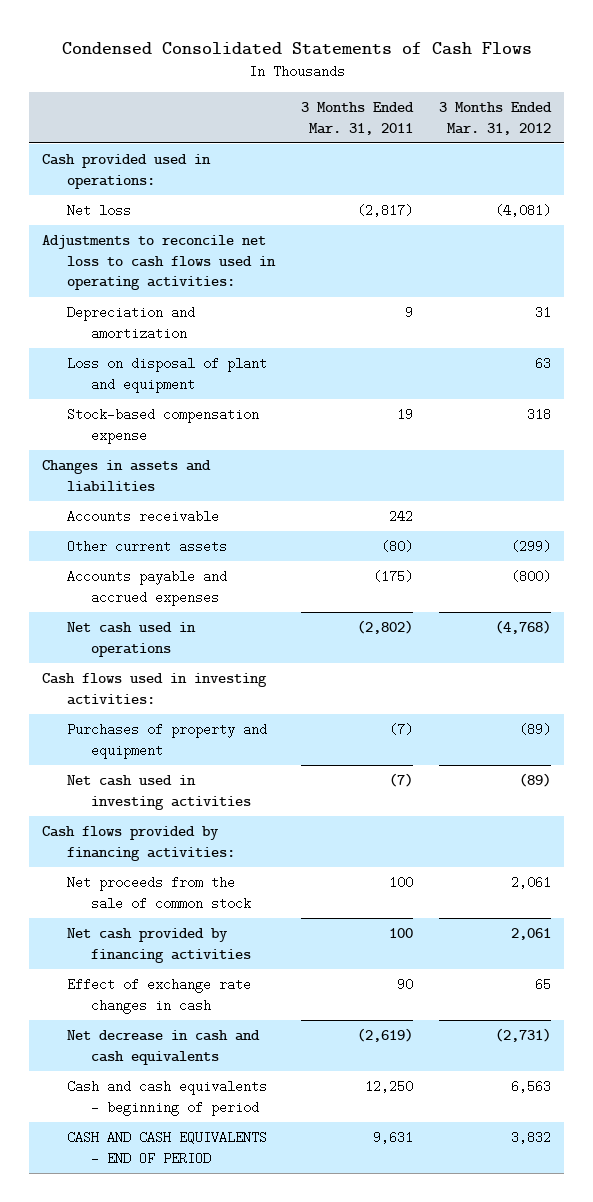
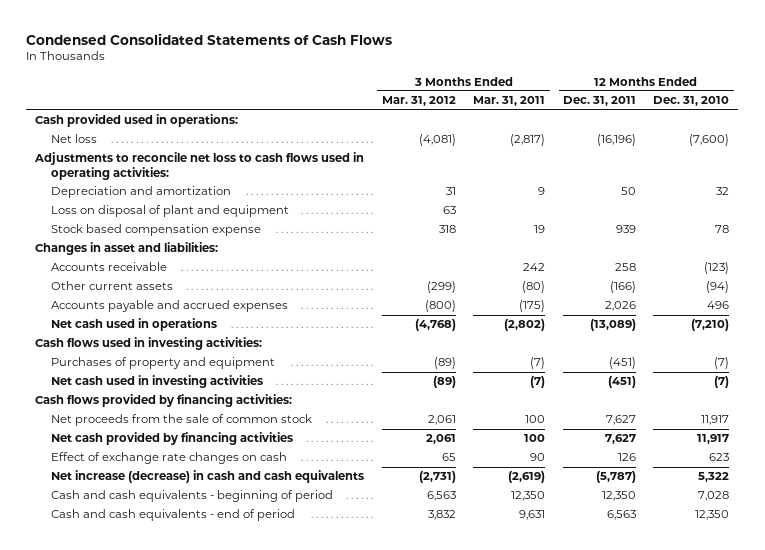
- | 3 Months Ended Mar. 31, 2011 | 3 Months Ended Mar. 31, 2012
+ | 3 Months Ended Mar. 31, 2012 | 3 Months Ended Mar. 31, 2011 | 12 Months Ended Dec. 31, 2011 | 12 Months Ended Dec. 31, 2010
- Stock-based compensation expense | 19 | 318
- Changes in assets and liabilities
+ Stock based compensation expense | 318 | 19 | 939 | 78
+ Changes in asset and liabilities:
- Effect of exchange rate changes in cash | 90 | 65
- Net decrease in cash and cash equivalents | (2,619) | (2,731)
- Cash and cash equivalents - beginning of period | 12,250 | 6,563
- CASH AND CASH EQUIVALENTS - END OF PERIOD | 9,631 | 3,832
+ Effect of exchange rate changes on cash | 65 | 90 | 126 | 623
+ Net increase (decrease) in cash and cash equivalents | (2,731) | (2,619) | (5,787) | 5,322
+ Cash and cash equivalents - beginning of period | 6,563 | 12,350 | 12,350 | 7,028
+ Cash and cash equivalents - end of period | 3,832 | 9,631 | 6,563 | 12,350

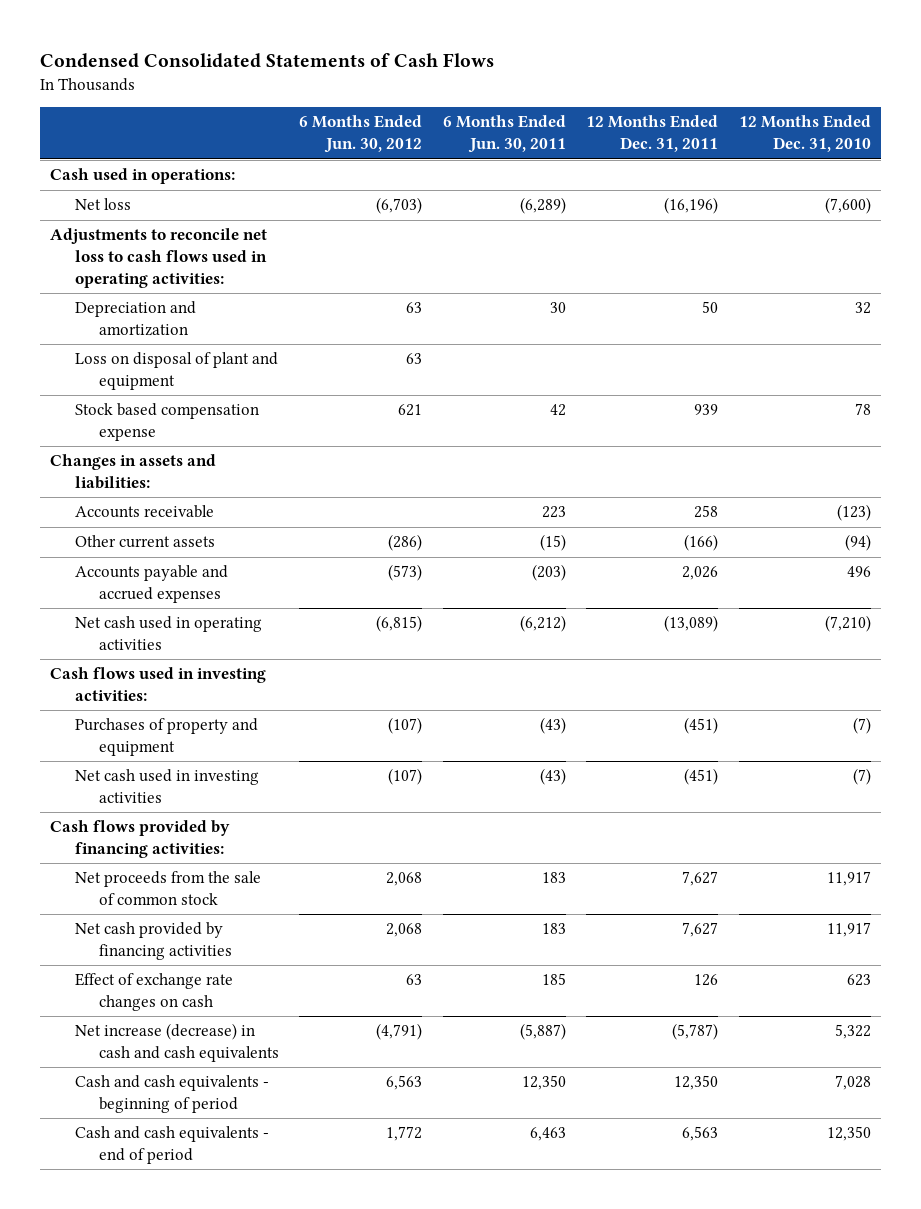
- | 3 Months Ended Mar. 31, 2012 | 3 Months Ended Mar. 31, 2011 | 12 Months Ended Dec. 31, 2011 | 12 Months Ended Dec. 31, 2010
+ | 6 Months Ended Jun. 30, 2012 | 6 Months Ended Jun. 30, 2011 | 12 Months Ended Dec. 31, 2011 | 12 Months Ended Dec. 31, 2010
- Cash provided used in operations:
+ Cash used in operations:
- Changes in asset and liabilities:
+ Changes in assets and liabilities:
- Net cash used in operations | (4,768) | (2,802) | (13,089) | (7,210)
+ Net cash used in operating activities | (6,815) | (6,212) | (13,089) | (7,210)

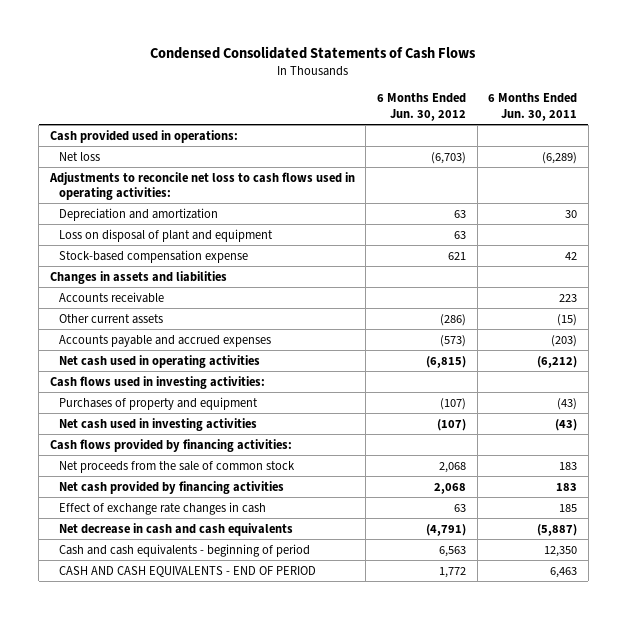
- | 6 Months Ended Jun. 30, 2012 | 6 Months Ended Jun. 30, 2011 | 12 Months Ended Dec. 31, 2011 | 12 Months Ended Dec. 31, 2010
+ | 6 Months Ended Jun. 30, 2012 | 6 Months Ended Jun. 30, 2011
- Cash used in operations:
+ Cash provided used in operations:
- Stock based compensation expense | 621 | 42 | 939 | 78
- Changes in assets and liabilities:
+ Stock-based compensation expense | 621 | 42
+ Changes in assets and liabilities
- Effect of exchange rate changes on cash | 63 | 185 | 126 | 623
- Net increase (decrease) in cash and cash equivalents | (4,791) | (5,887) | (5,787) | 5,322
+ Effect of exchange rate changes in cash | 63 | 185
+ Net decrease in cash and cash equivalents | (4,791) | (5,887)
- Cash and cash equivalents - end of period | 1,772 | 6,463 | 6,563 | 12,350
+ CASH AND CASH EQUIVALENTS - END OF PERIOD | 1,772 | 6,463

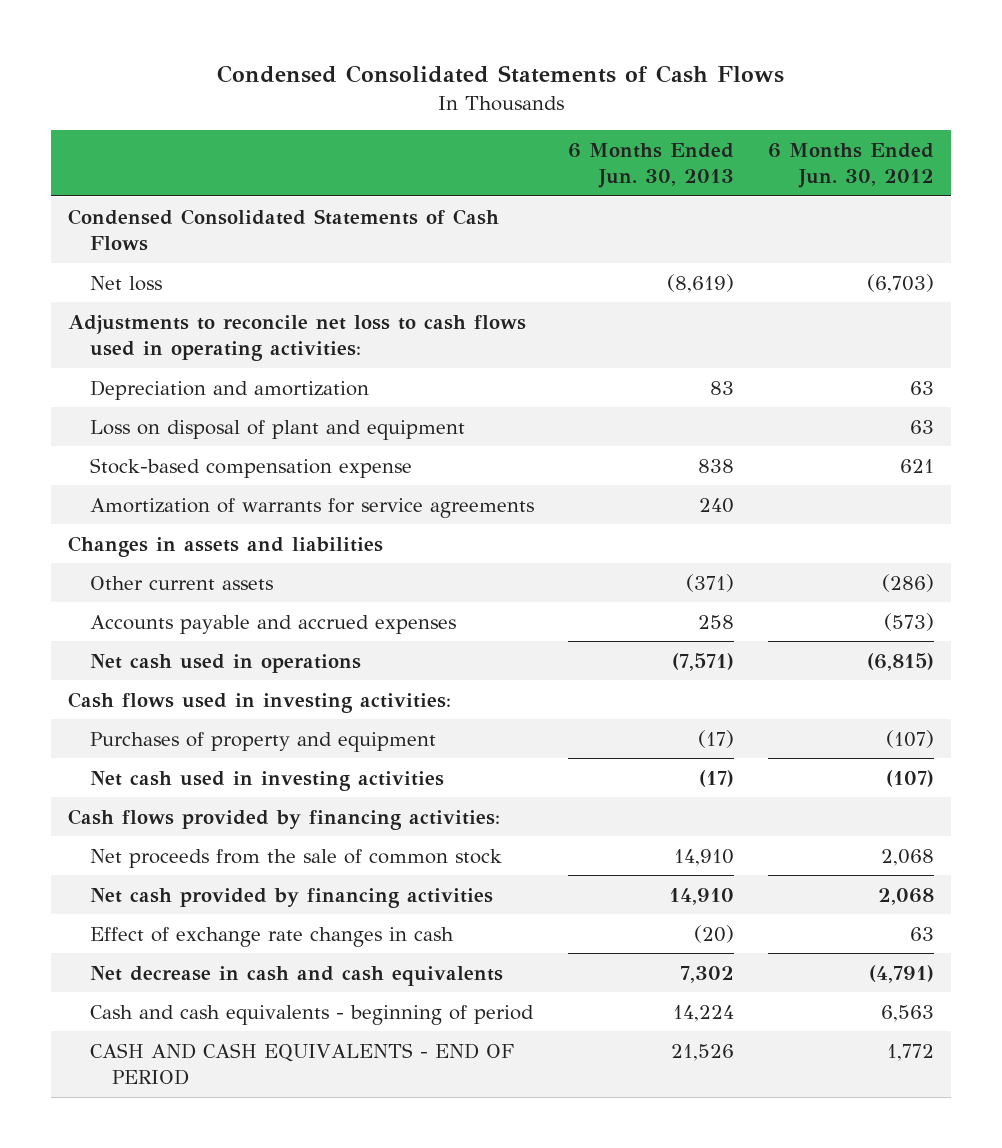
- | 6 Months Ended Jun. 30, 2012 | 6 Months Ended Jun. 30, 2011
+ | 6 Months Ended Jun. 30, 2013 | 6 Months Ended Jun. 30, 2012
- Cash provided used in operations:
+ Condensed Consolidated Statements of Cash Flows
+ Amortization of warrants for service agreements | 240 |
- Accounts receivable | | 223
- Net cash used in operating activities | (6,815) | (6,212)
+ Net cash used in operations | (7,571) | (6,815)

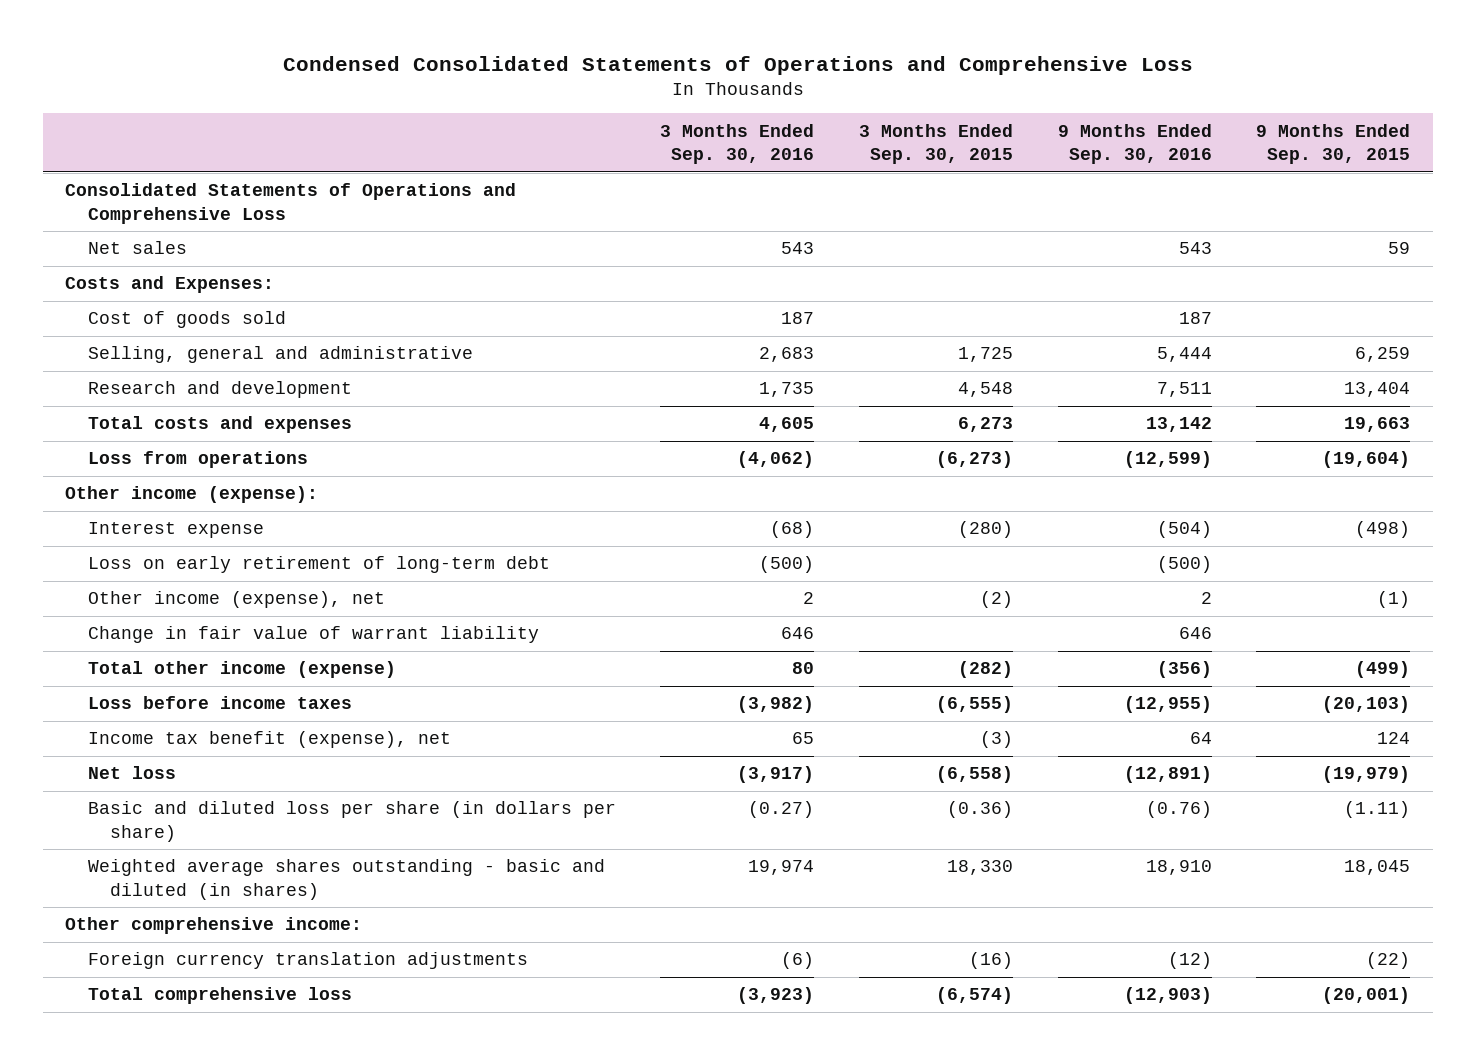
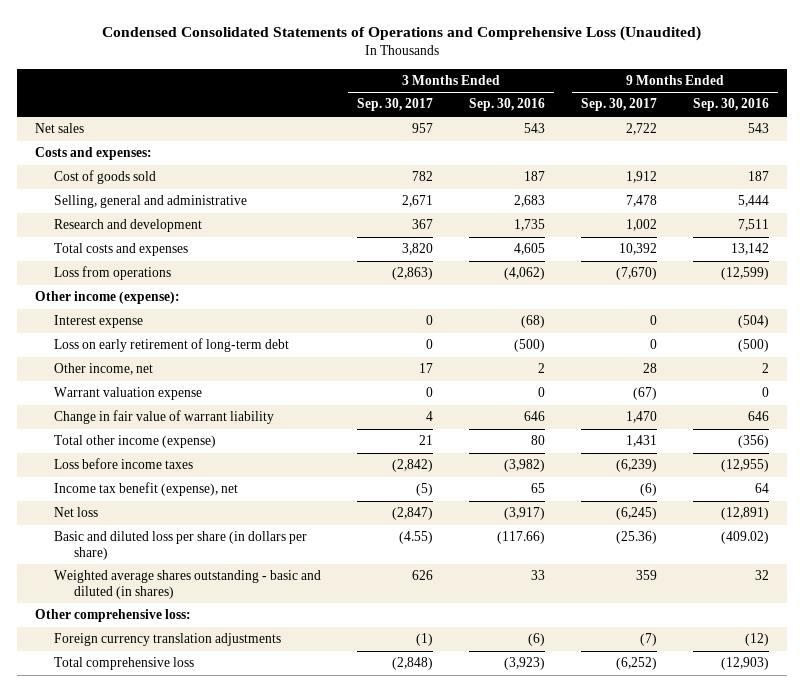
- Condensed Consolidated Statements of Operations and Comprehensive Loss
+ Condensed Consolidated Statements of Operations and Comprehensive Loss (Unaudited)
- | 3 Months Ended Sep. 30, 2016 | 3 Months Ended Sep. 30, 2015 | 9 Months Ended Sep. 30, 2016 | 9 Months Ended Sep. 30, 2015
+ | 3 Months Ended Sep. 30, 2017 | 3 Months Ended Sep. 30, 2016 | 9 Months Ended Sep. 30, 2017 | 9 Months Ended Sep. 30, 2016
- Consolidated Statements of Operations and Comprehensive Loss
- Costs and Expenses:
+ Costs and expenses:
- Other income (expense), net | 2 | (2) | 2 | (1)
+ Other income, net | 17 | 2 | 28 | 2
+ Warrant valuation expense | 0 | 0 | (67) | 0
- Basic and diluted loss per share (in dollars per share) | (0.27) | (0.36) | (0.76) | (1.11)
- Weighted average shares outstanding - basic and diluted (in shares) | 19,974 | 18,330 | 18,910 | 18,045
- Other comprehensive income:
+ Basic and diluted loss per share (in dollars per share) | (4.55) | (117.66) | (25.36) | (409.02)
+ Weighted average shares outstanding - basic and diluted (in shares) | 626 | 33 | 359 | 32
+ Other comprehensive loss:

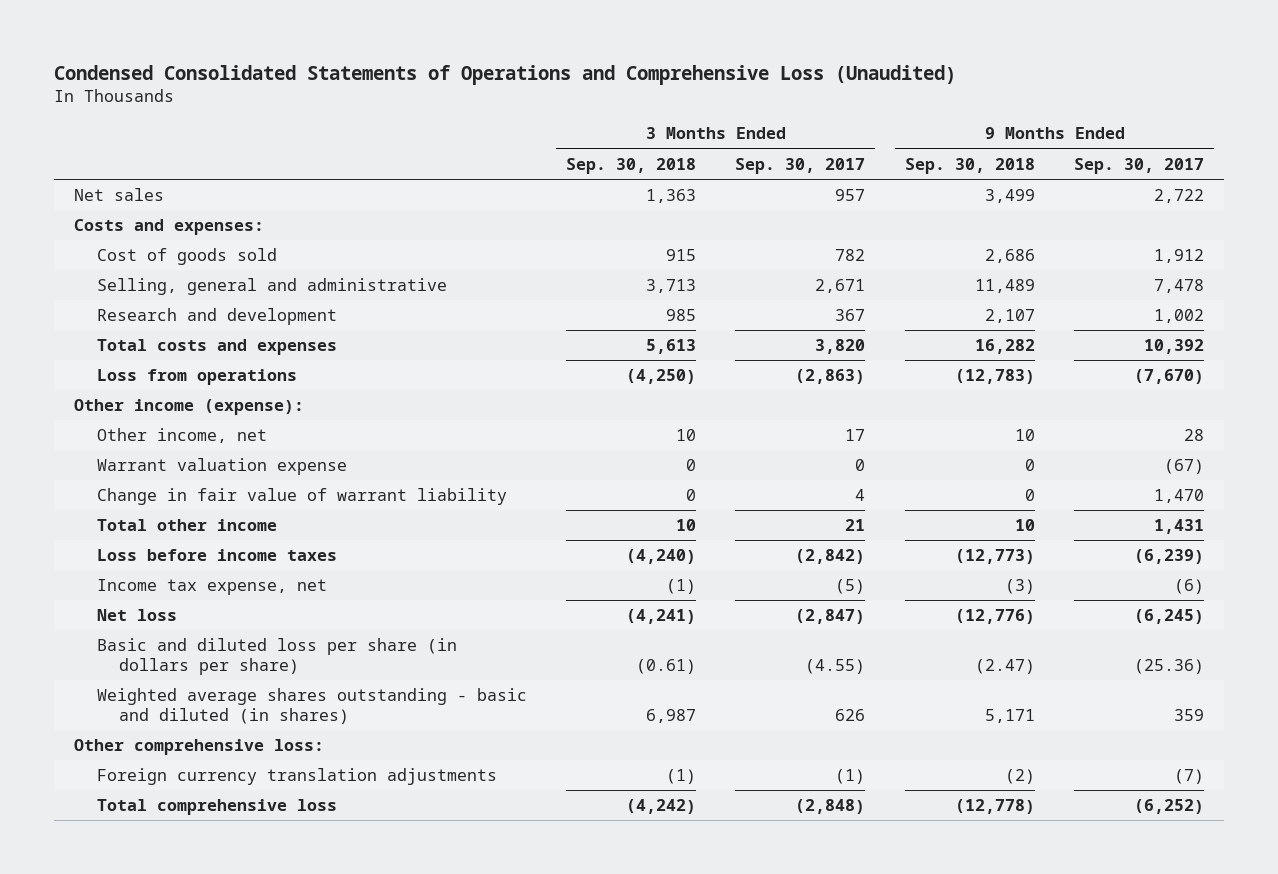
- | 3 Months Ended Sep. 30, 2017 | 3 Months Ended Sep. 30, 2016 | 9 Months Ended Sep. 30, 2017 | 9 Months Ended Sep. 30, 2016
+ | 3 Months Ended Sep. 30, 2018 | 3 Months Ended Sep. 30, 2017 | 9 Months Ended Sep. 30, 2018 | 9 Months Ended Sep. 30, 2017
- Interest expense | 0 | (68) | 0 | (504)
- Loss on early retirement of long-term debt | 0 | (500) | 0 | (500)
- Total other income (expense) | 21 | 80 | 1,431 | (356)
+ Total other income | 10 | 21 | 10 | 1,431
- Income tax benefit (expense), net | (5) | 65 | (6) | 64
+ Income tax expense, net | (1) | (5) | (3) | (6)

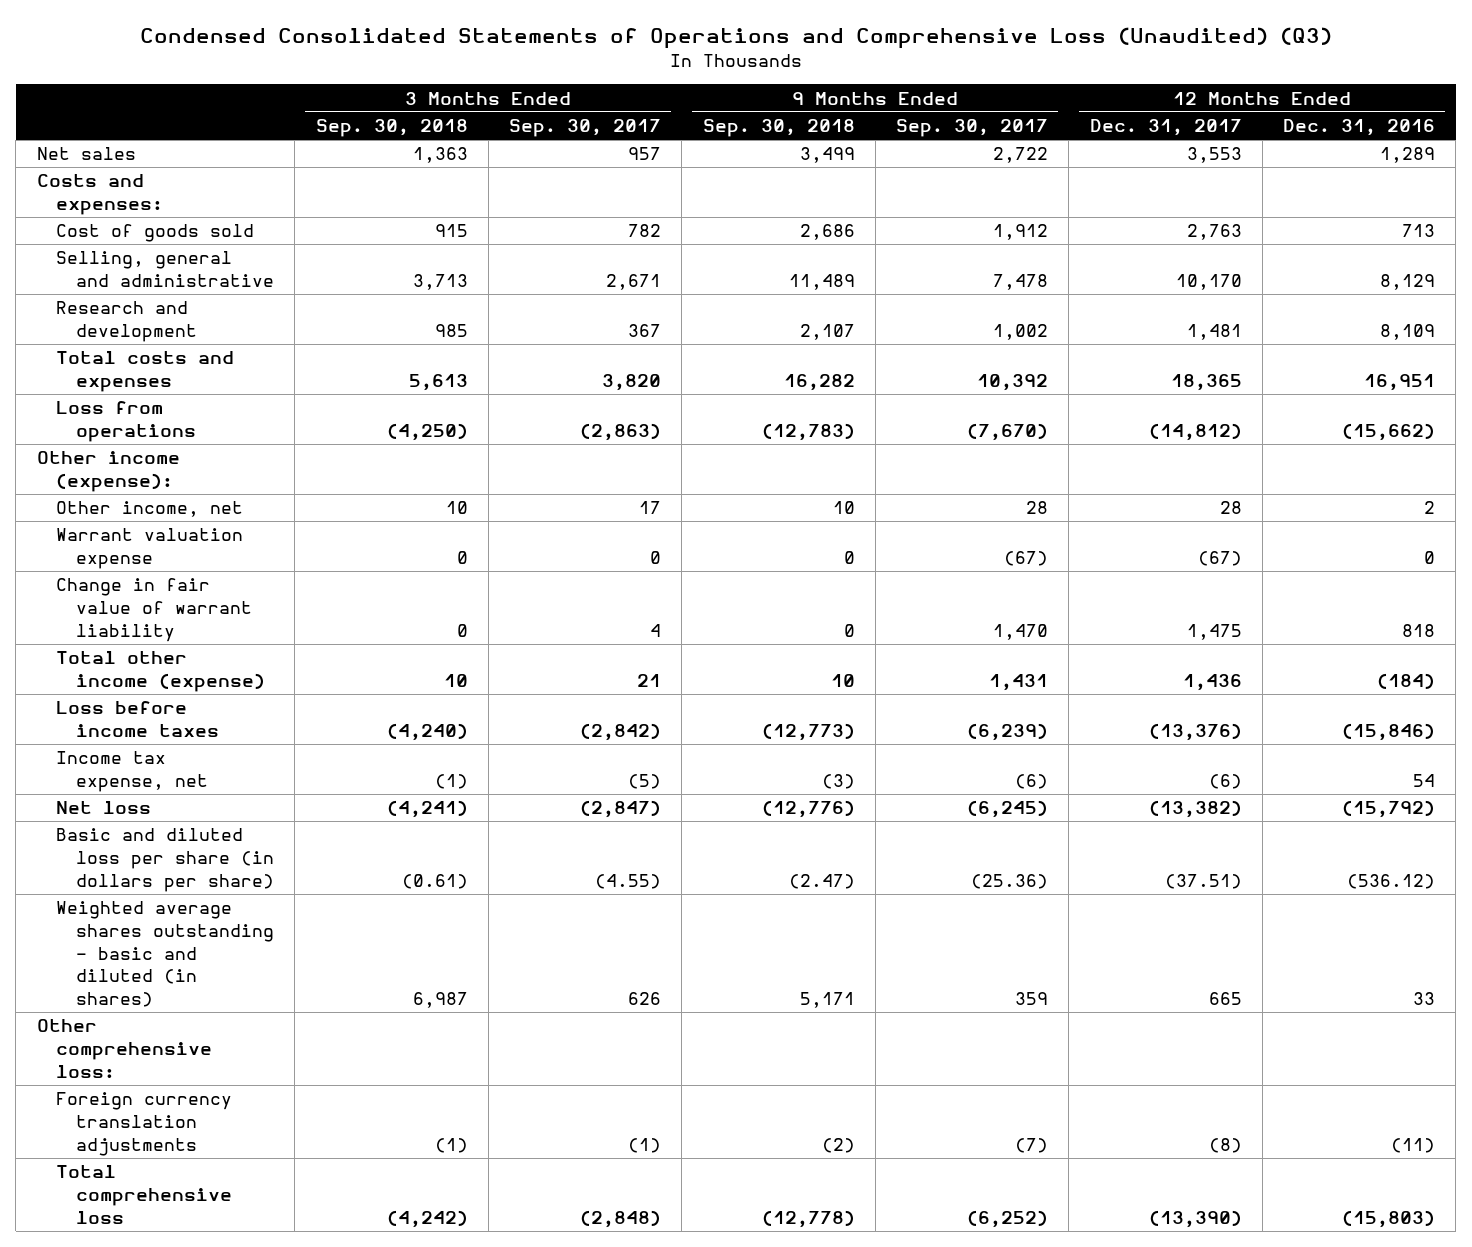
- Condensed Consolidated Statements of Operations and Comprehensive Loss (Unaudited)
+ Condensed Consolidated Statements of Operations and Comprehensive Loss (Unaudited) (Q3)
- | 3 Months Ended Sep. 30, 2018 | 3 Months Ended Sep. 30, 2017 | 9 Months Ended Sep. 30, 2018 | 9 Months Ended Sep. 30, 2017
+ | 3 Months Ended Sep. 30, 2018 | 3 Months Ended Sep. 30, 2017 | 9 Months Ended Sep. 30, 2018 | 9 Months Ended Sep. 30, 2017 | 12 Months Ended Dec. 31, 2017 | 12 Months Ended Dec. 31, 2016
- Total other income | 10 | 21 | 10 | 1,431
+ Total other income (expense) | 10 | 21 | 10 | 1,431 | 1,436 | (184)

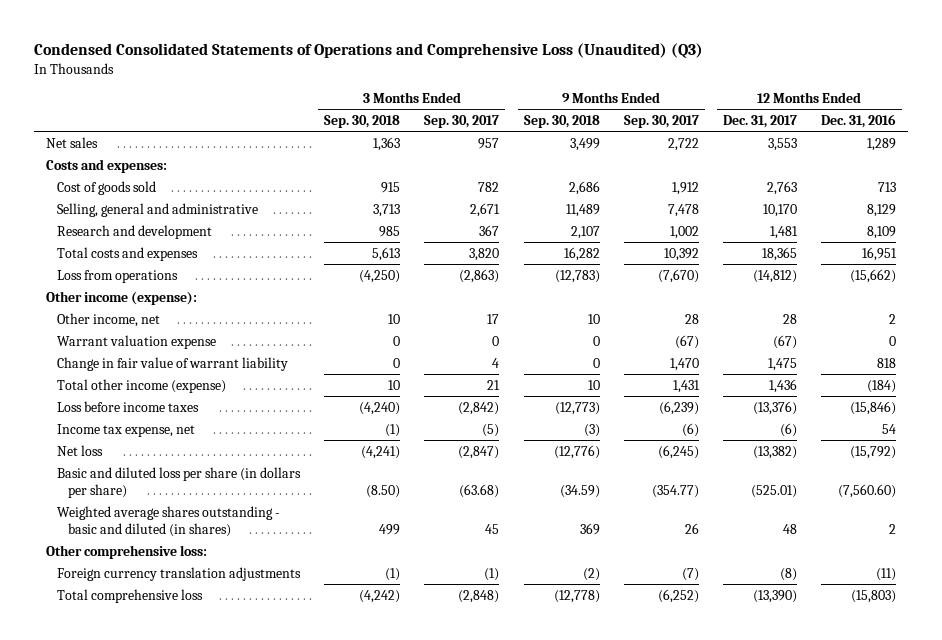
- Basic and diluted loss per share (in dollars per share) | (0.61) | (4.55) | (2.47) | (25.36) | (37.51) | (536.12)
- Weighted average shares outstanding - basic and diluted (in shares) | 6,987 | 626 | 5,171 | 359 | 665 | 33
+ Basic and diluted loss per share (in dollars per share) | (8.50) | (63.68) | (34.59) | (354.77) | (525.01) | (7,560.60)
+ Weighted average shares outstanding - basic and diluted (in shares) | 499 | 45 | 369 | 26 | 48 | 2

